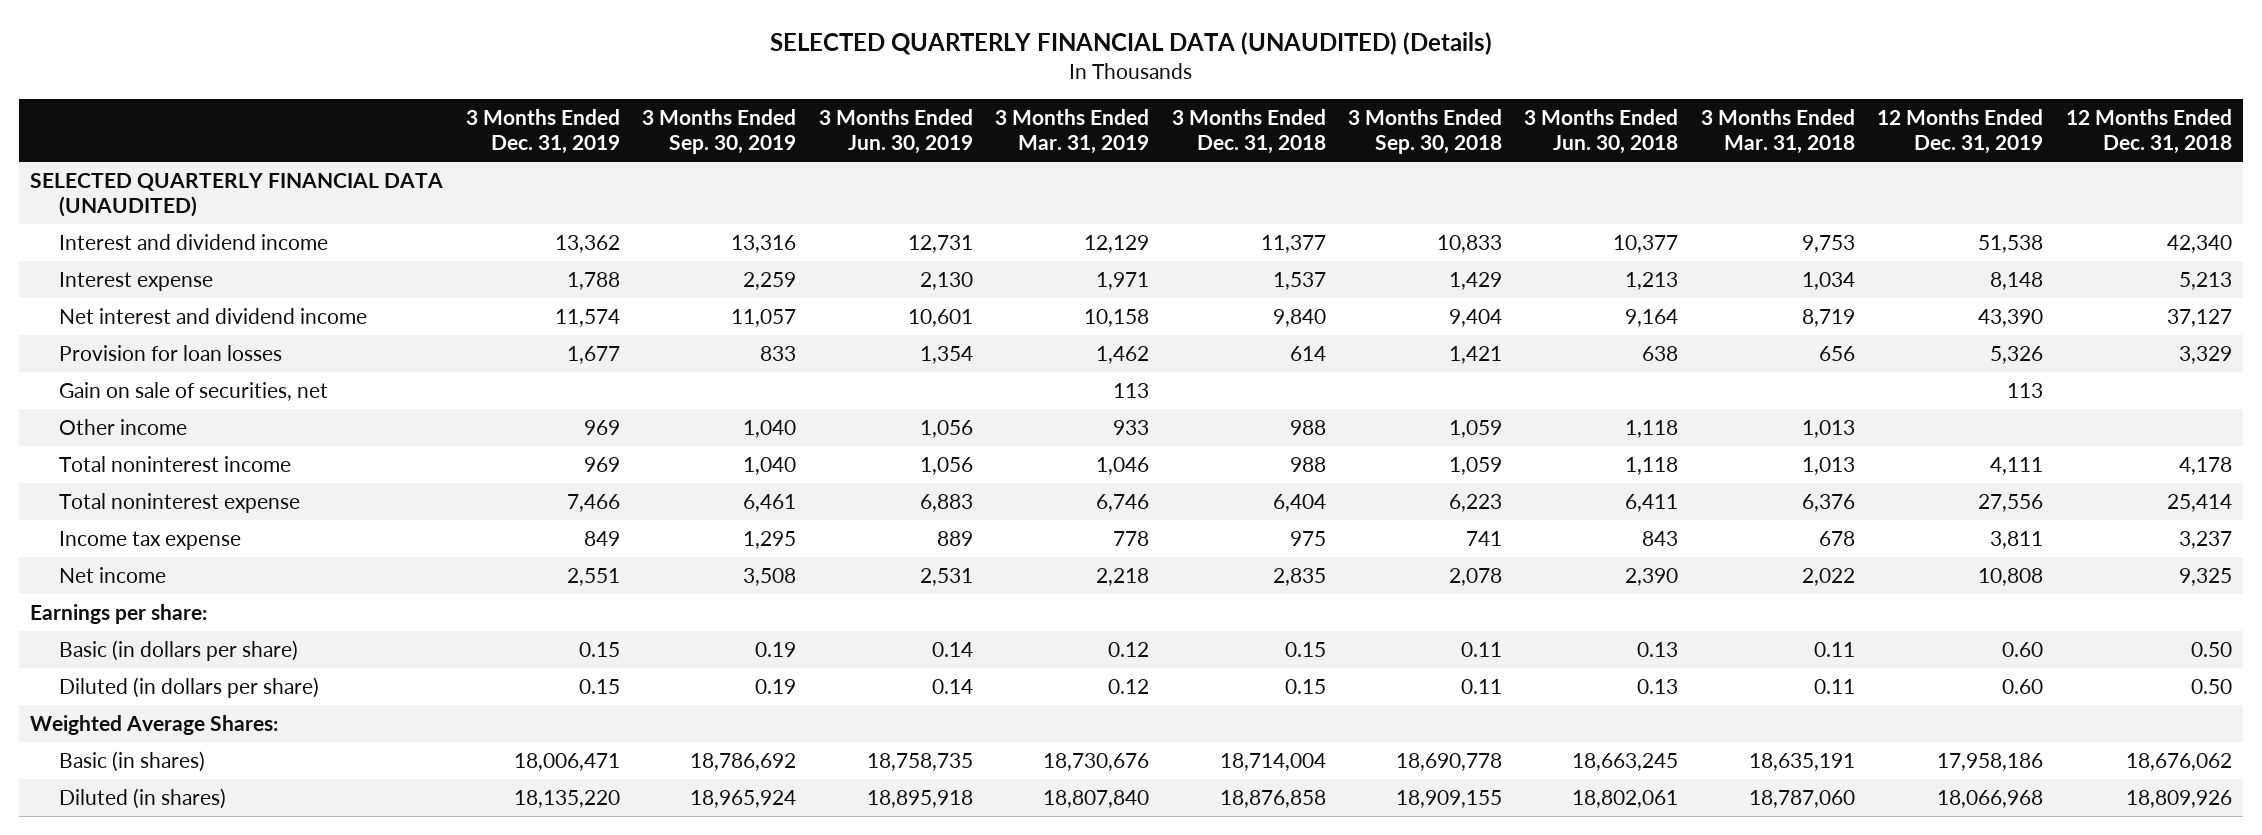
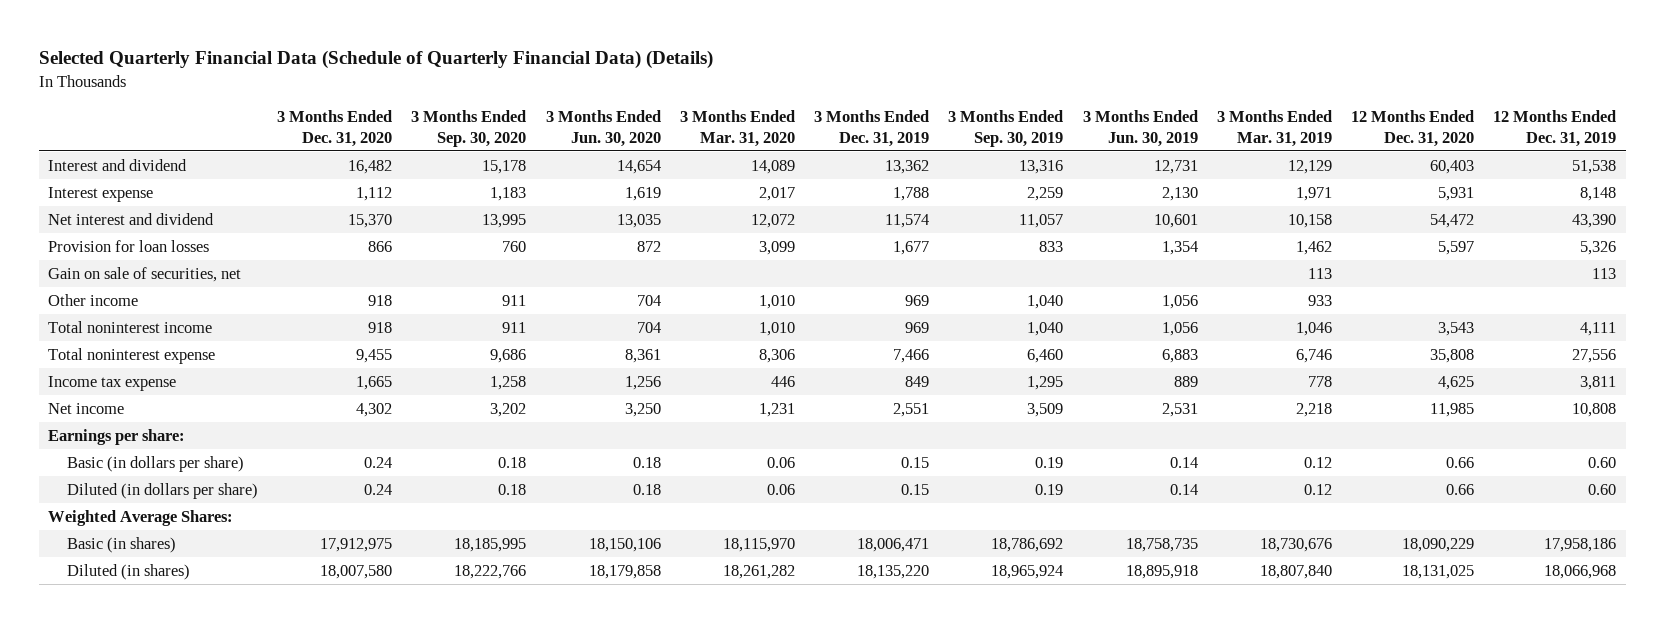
- SELECTED QUARTERLY FINANCIAL DATA (UNAUDITED) (Details)
+ Selected Quarterly Financial Data (Schedule of Quarterly Financial Data) (Details)
- | 3 Months Ended Dec. 31, 2019 | 3 Months Ended Sep. 30, 2019 | 3 Months Ended Jun. 30, 2019 | 3 Months Ended Mar. 31, 2019 | 3 Months Ended Dec. 31, 2018 | 3 Months Ended Sep. 30, 2018 | 3 Months Ended Jun. 30, 2018 | 3 Months Ended Mar. 31, 2018 | 12 Months Ended Dec. 31, 2019 | 12 Months Ended Dec. 31, 2018
+ | 3 Months Ended Dec. 31, 2020 | 3 Months Ended Sep. 30, 2020 | 3 Months Ended Jun. 30, 2020 | 3 Months Ended Mar. 31, 2020 | 3 Months Ended Dec. 31, 2019 | 3 Months Ended Sep. 30, 2019 | 3 Months Ended Jun. 30, 2019 | 3 Months Ended Mar. 31, 2019 | 12 Months Ended Dec. 31, 2020 | 12 Months Ended Dec. 31, 2019
- SELECTED QUARTERLY FINANCIAL DATA (UNAUDITED)
- Interest and dividend income | 13,362 | 13,316 | 12,731 | 12,129 | 11,377 | 10,833 | 10,377 | 9,753 | 51,538 | 42,340
+ Interest and dividend | 16,482 | 15,178 | 14,654 | 14,089 | 13,362 | 13,316 | 12,731 | 12,129 | 60,403 | 51,538
- Net interest and dividend income | 11,574 | 11,057 | 10,601 | 10,158 | 9,840 | 9,404 | 9,164 | 8,719 | 43,390 | 37,127
+ Net interest and dividend | 15,370 | 13,995 | 13,035 | 12,072 | 11,574 | 11,057 | 10,601 | 10,158 | 54,472 | 43,390
- Total noninterest expense | 7,466 | 6,461 | 6,883 | 6,746 | 6,404 | 6,223 | 6,411 | 6,376 | 27,556 | 25,414
+ Total noninterest expense | 9,455 | 9,686 | 8,361 | 8,306 | 7,466 | 6,460 | 6,883 | 6,746 | 35,808 | 27,556
- Net income | 2,551 | 3,508 | 2,531 | 2,218 | 2,835 | 2,078 | 2,390 | 2,022 | 10,808 | 9,325
+ Net income | 4,302 | 3,202 | 3,250 | 1,231 | 2,551 | 3,509 | 2,531 | 2,218 | 11,985 | 10,808

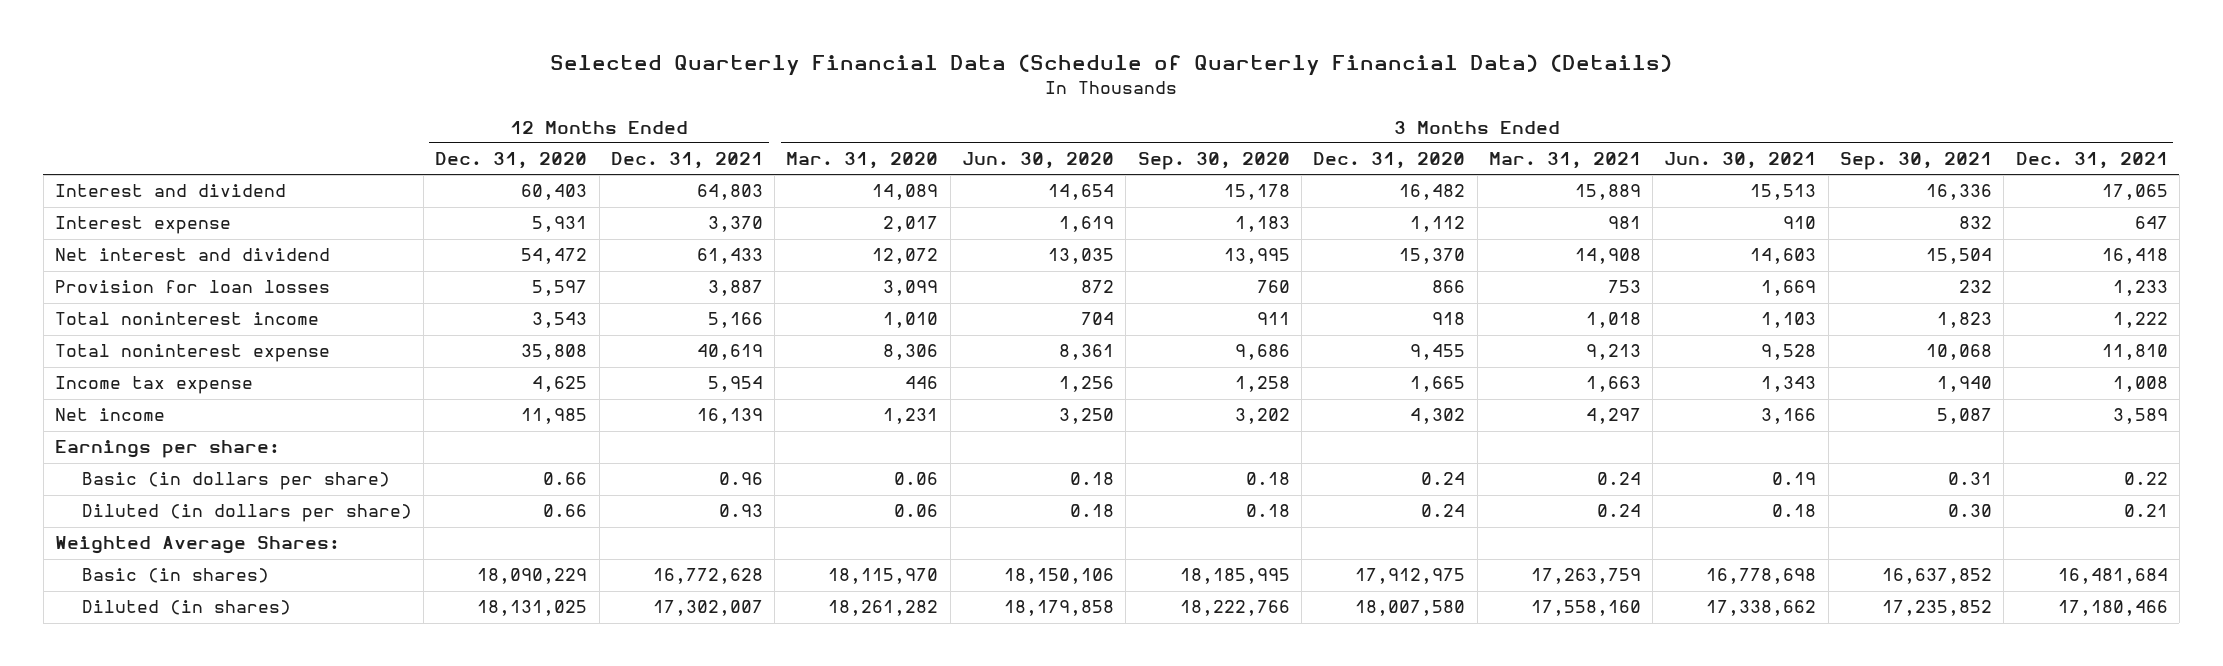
- | 3 Months Ended Dec. 31, 2020 | 3 Months Ended Sep. 30, 2020 | 3 Months Ended Jun. 30, 2020 | 3 Months Ended Mar. 31, 2020 | 3 Months Ended Dec. 31, 2019 | 3 Months Ended Sep. 30, 2019 | 3 Months Ended Jun. 30, 2019 | 3 Months Ended Mar. 31, 2019 | 12 Months Ended Dec. 31, 2020 | 12 Months Ended Dec. 31, 2019
+ | 12 Months Ended Dec. 31, 2020 | 12 Months Ended Dec. 31, 2021 | 3 Months Ended Mar. 31, 2020 | 3 Months Ended Jun. 30, 2020 | 3 Months Ended Sep. 30, 2020 | 3 Months Ended Dec. 31, 2020 | 3 Months Ended Mar. 31, 2021 | 3 Months Ended Jun. 30, 2021 | 3 Months Ended Sep. 30, 2021 | 3 Months Ended Dec. 31, 2021
- Gain on sale of securities, net | | | | | | | | 113 | | 113
- Other income | 918 | 911 | 704 | 1,010 | 969 | 1,040 | 1,056 | 933 | |

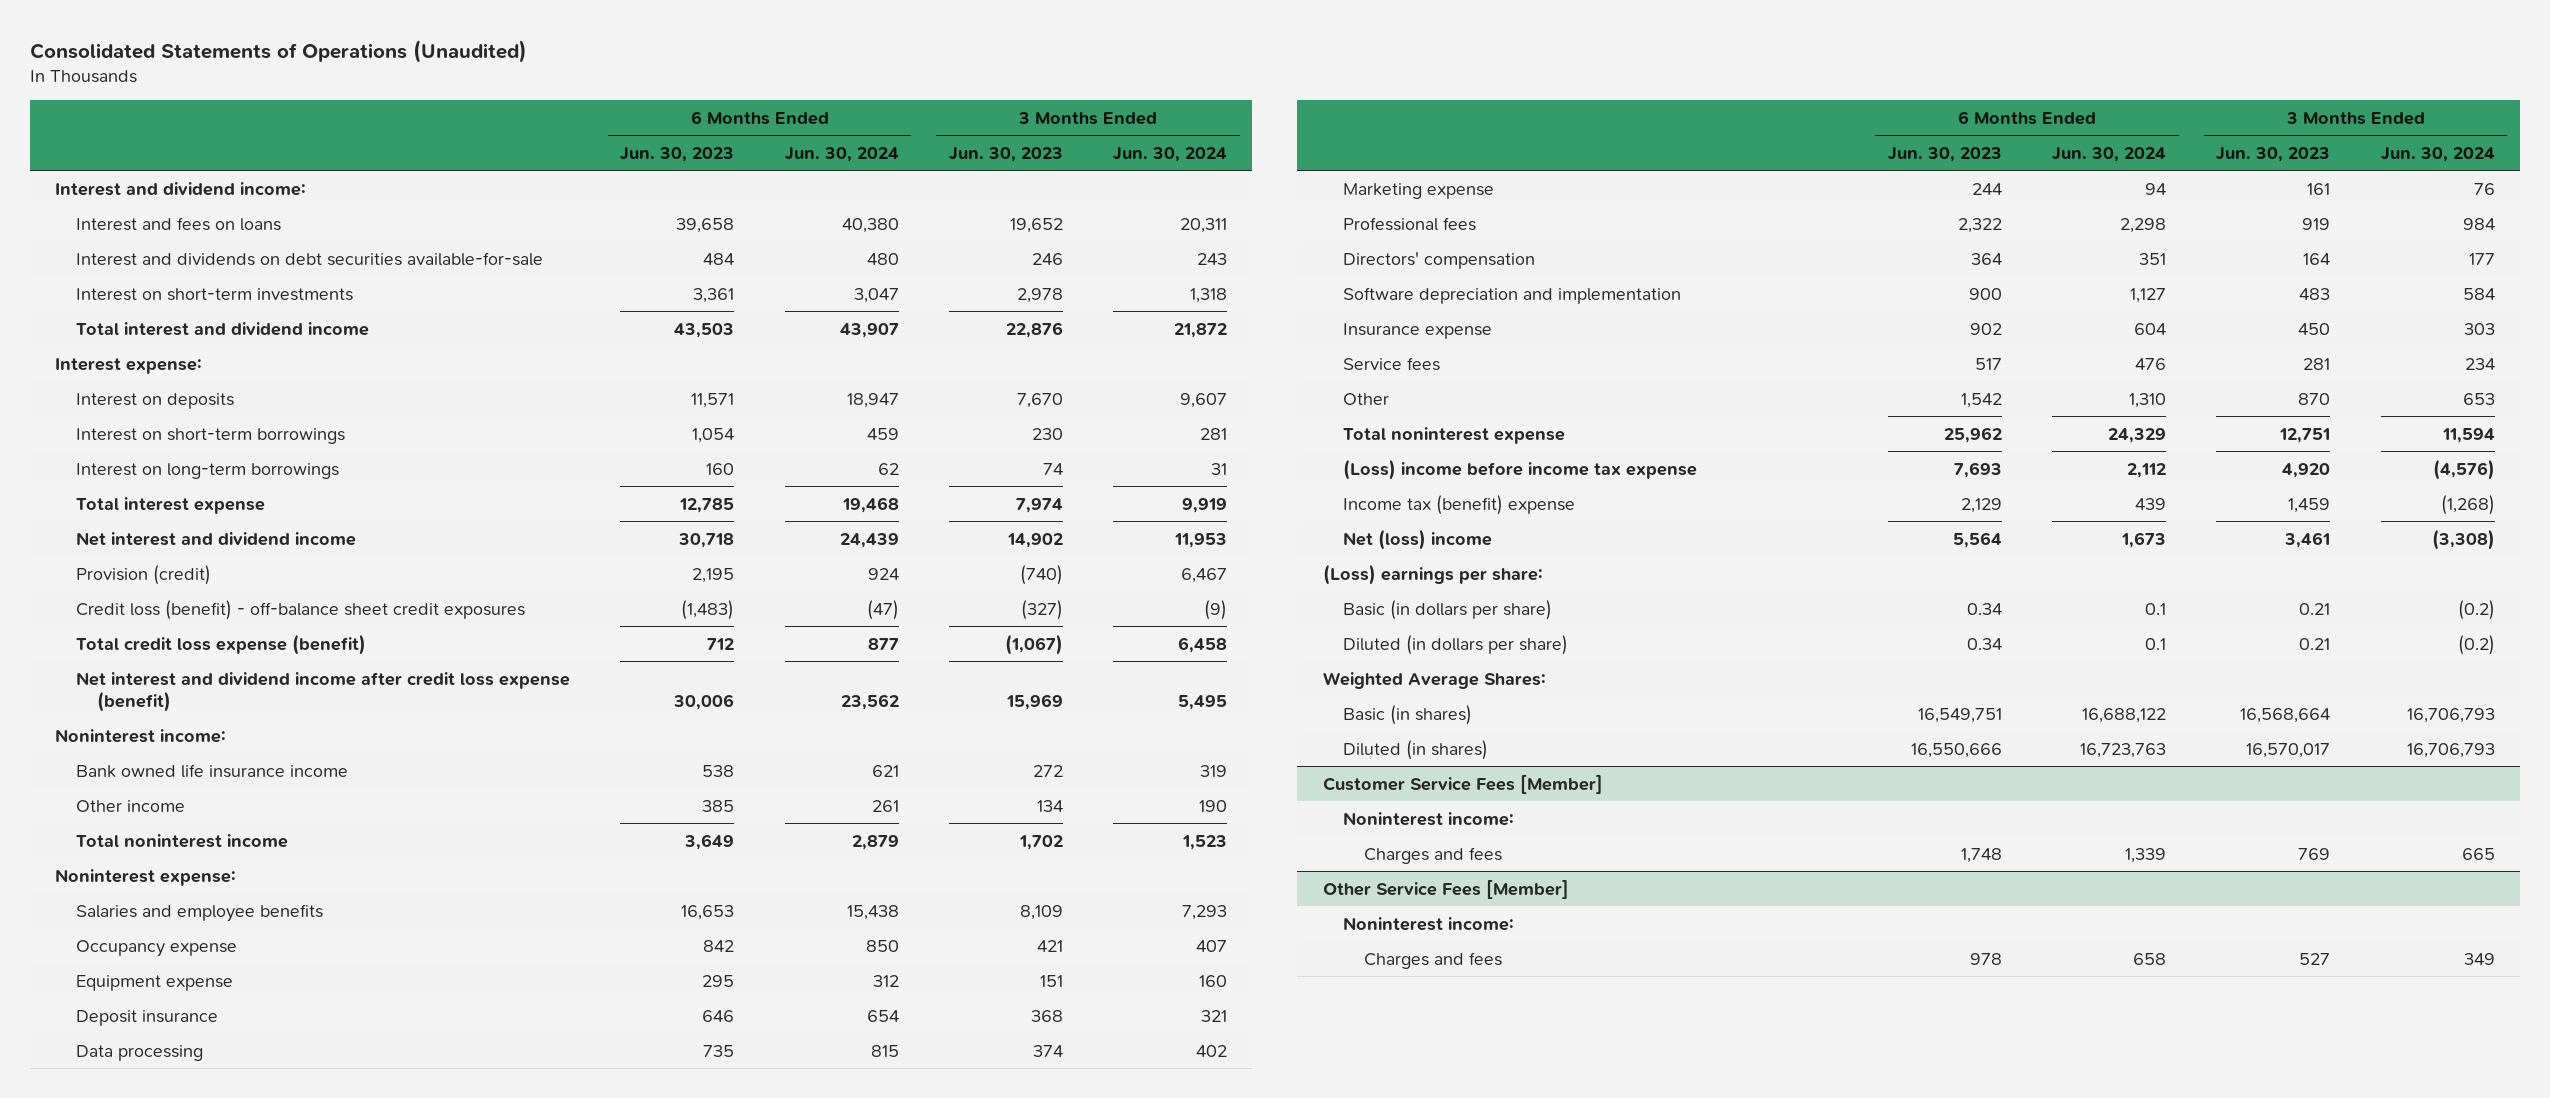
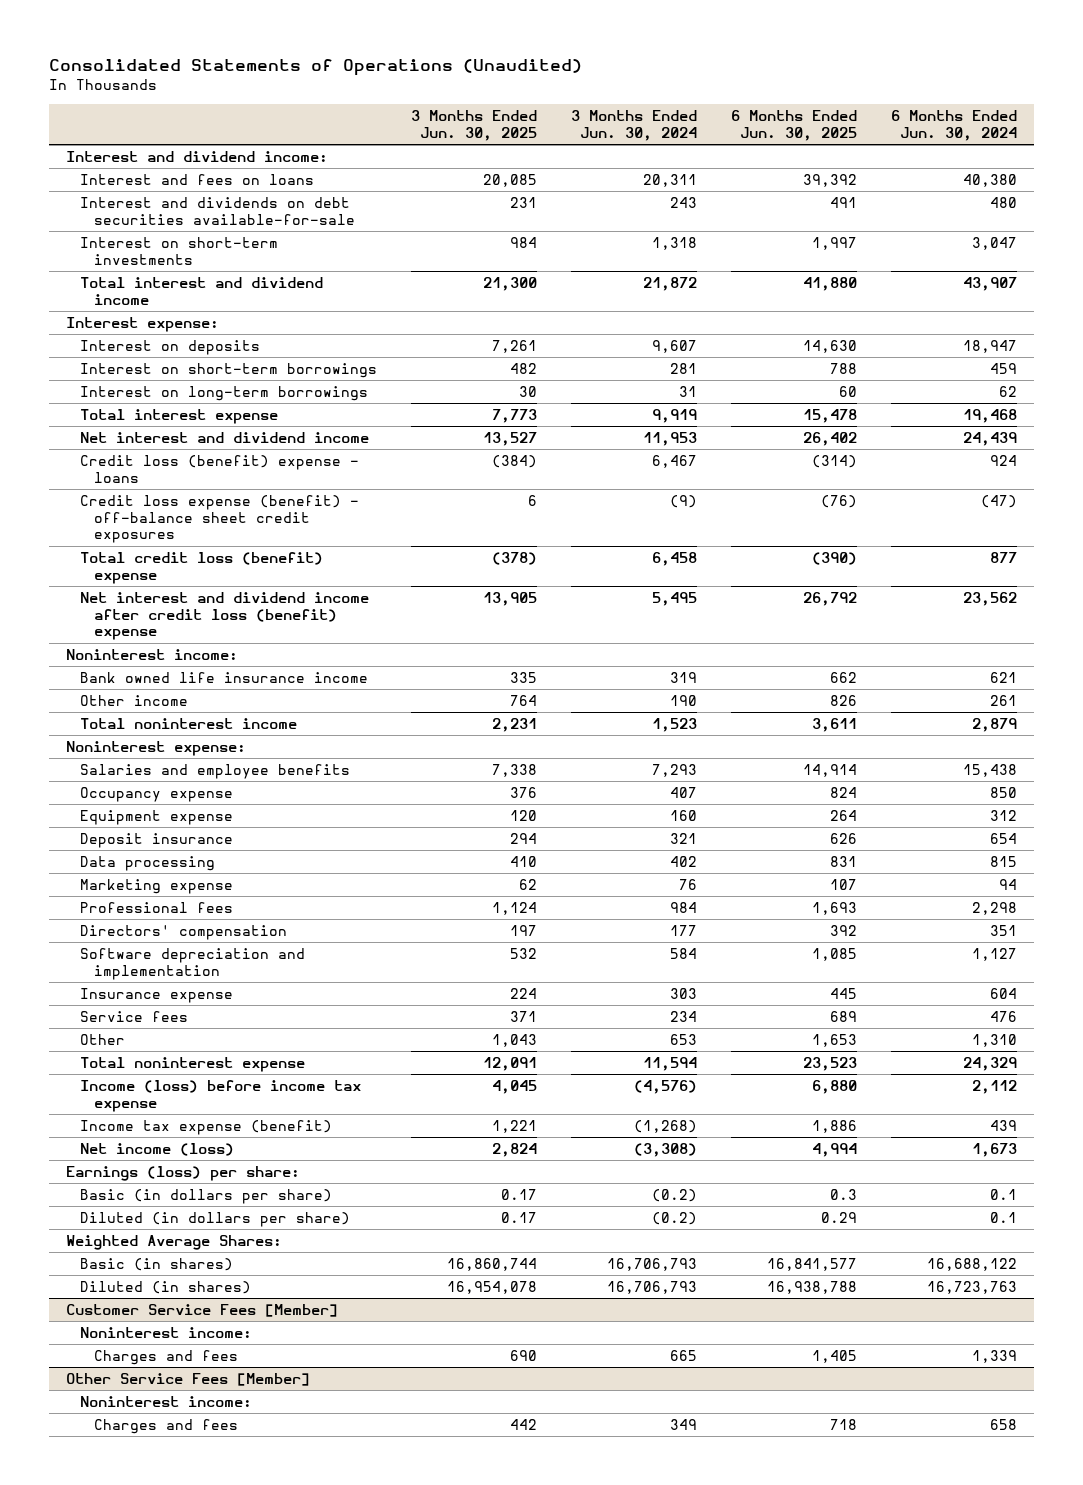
- | 6 Months Ended Jun. 30, 2023 | 6 Months Ended Jun. 30, 2024 | 3 Months Ended Jun. 30, 2023 | 3 Months Ended Jun. 30, 2024
+ | 3 Months Ended Jun. 30, 2025 | 3 Months Ended Jun. 30, 2024 | 6 Months Ended Jun. 30, 2025 | 6 Months Ended Jun. 30, 2024
- Provision (credit) | 2,195 | 924 | (740) | 6,467
- Credit loss (benefit) - off-balance sheet credit exposures | (1,483) | (47) | (327) | (9)
- Total credit loss expense (benefit) | 712 | 877 | (1,067) | 6,458
- Net interest and dividend income after credit loss expense (benefit) | 30,006 | 23,562 | 15,969 | 5,495
+ Credit loss (benefit) expense - loans | (384) | 6,467 | (314) | 924
+ Credit loss expense (benefit) - off-balance sheet credit exposures | 6 | (9) | (76) | (47)
+ Total credit loss (benefit) expense | (378) | 6,458 | (390) | 877
+ Net interest and dividend income after credit loss (benefit) expense | 13,905 | 5,495 | 26,792 | 23,562
- (Loss) income before income tax expense | 7,693 | 2,112 | 4,920 | (4,576)
- Income tax (benefit) expense | 2,129 | 439 | 1,459 | (1,268)
- Net (loss) income | 5,564 | 1,673 | 3,461 | (3,308)
- (Loss) earnings per share:
+ Income (loss) before income tax expense | 4,045 | (4,576) | 6,880 | 2,112
+ Income tax expense (benefit) | 1,221 | (1,268) | 1,886 | 439
+ Net income (loss) | 2,824 | (3,308) | 4,994 | 1,673
+ Earnings (loss) per share:

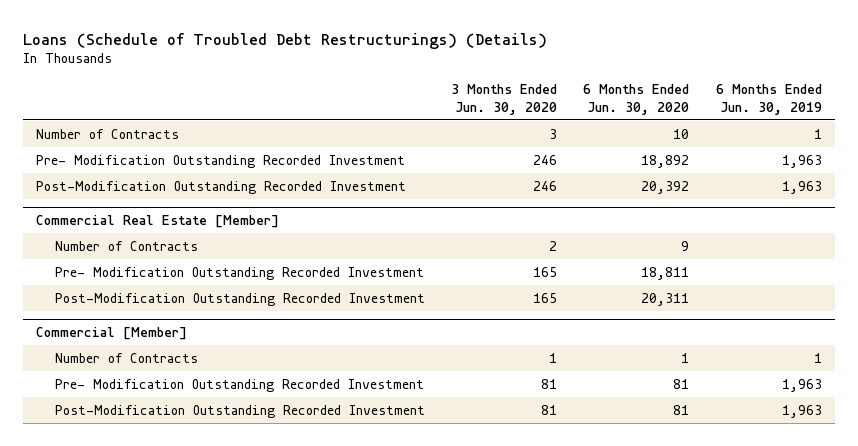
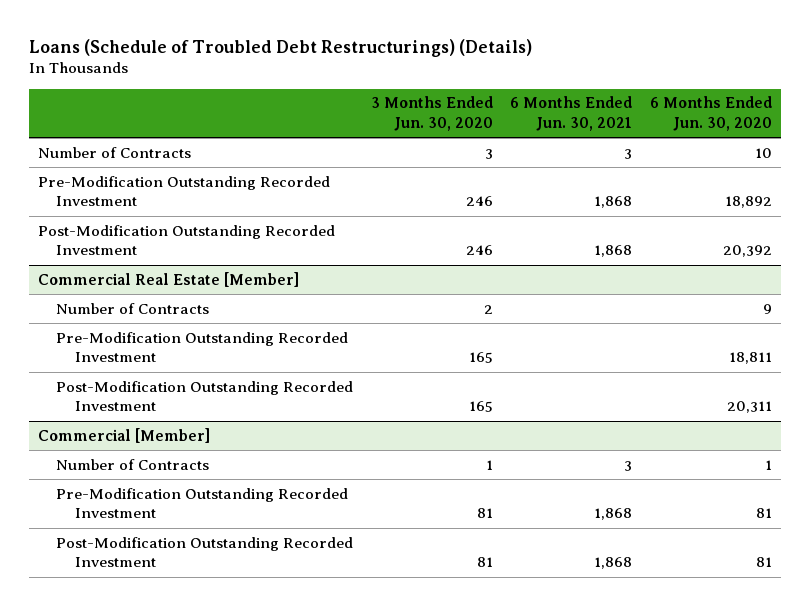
- | 3 Months Ended Jun. 30, 2020 | 6 Months Ended Jun. 30, 2020 | 6 Months Ended Jun. 30, 2019
+ | 3 Months Ended Jun. 30, 2020 | 6 Months Ended Jun. 30, 2021 | 6 Months Ended Jun. 30, 2020
- Pre- Modification Outstanding Recorded Investment | 246 | 18,892 | 1,963
+ Pre-Modification Outstanding Recorded Investment | 246 | 1,868 | 18,892
@ Commercial Real Estate [Member]
- Pre- Modification Outstanding Recorded Investment | 165 | 18,811 |
+ Pre-Modification Outstanding Recorded Investment | 165 | | 18,811
@ Commercial [Member]
- Pre- Modification Outstanding Recorded Investment | 81 | 81 | 1,963
+ Pre-Modification Outstanding Recorded Investment | 81 | 1,868 | 81

